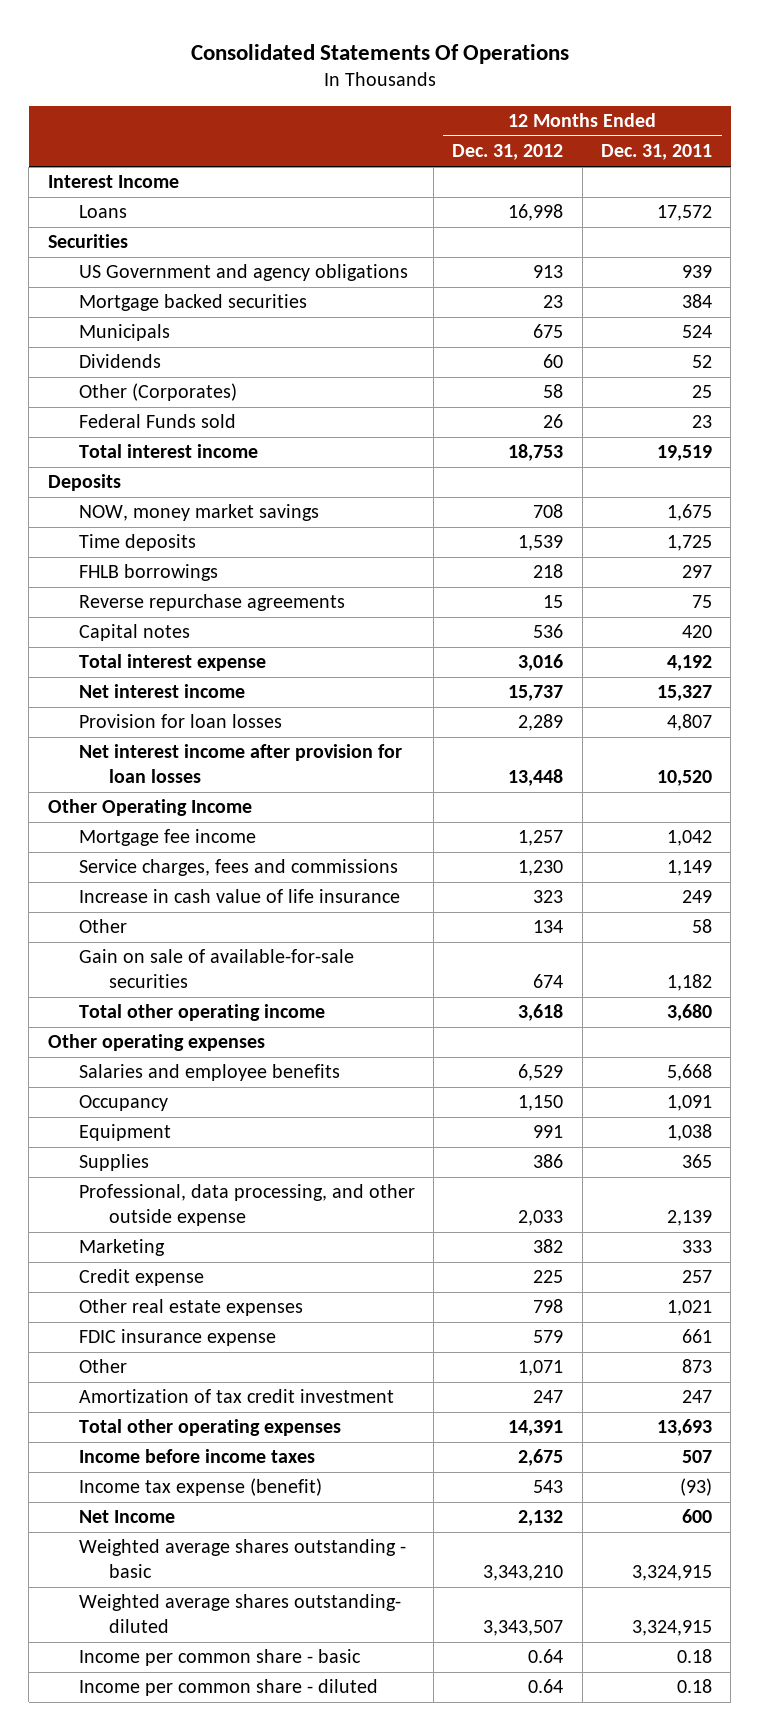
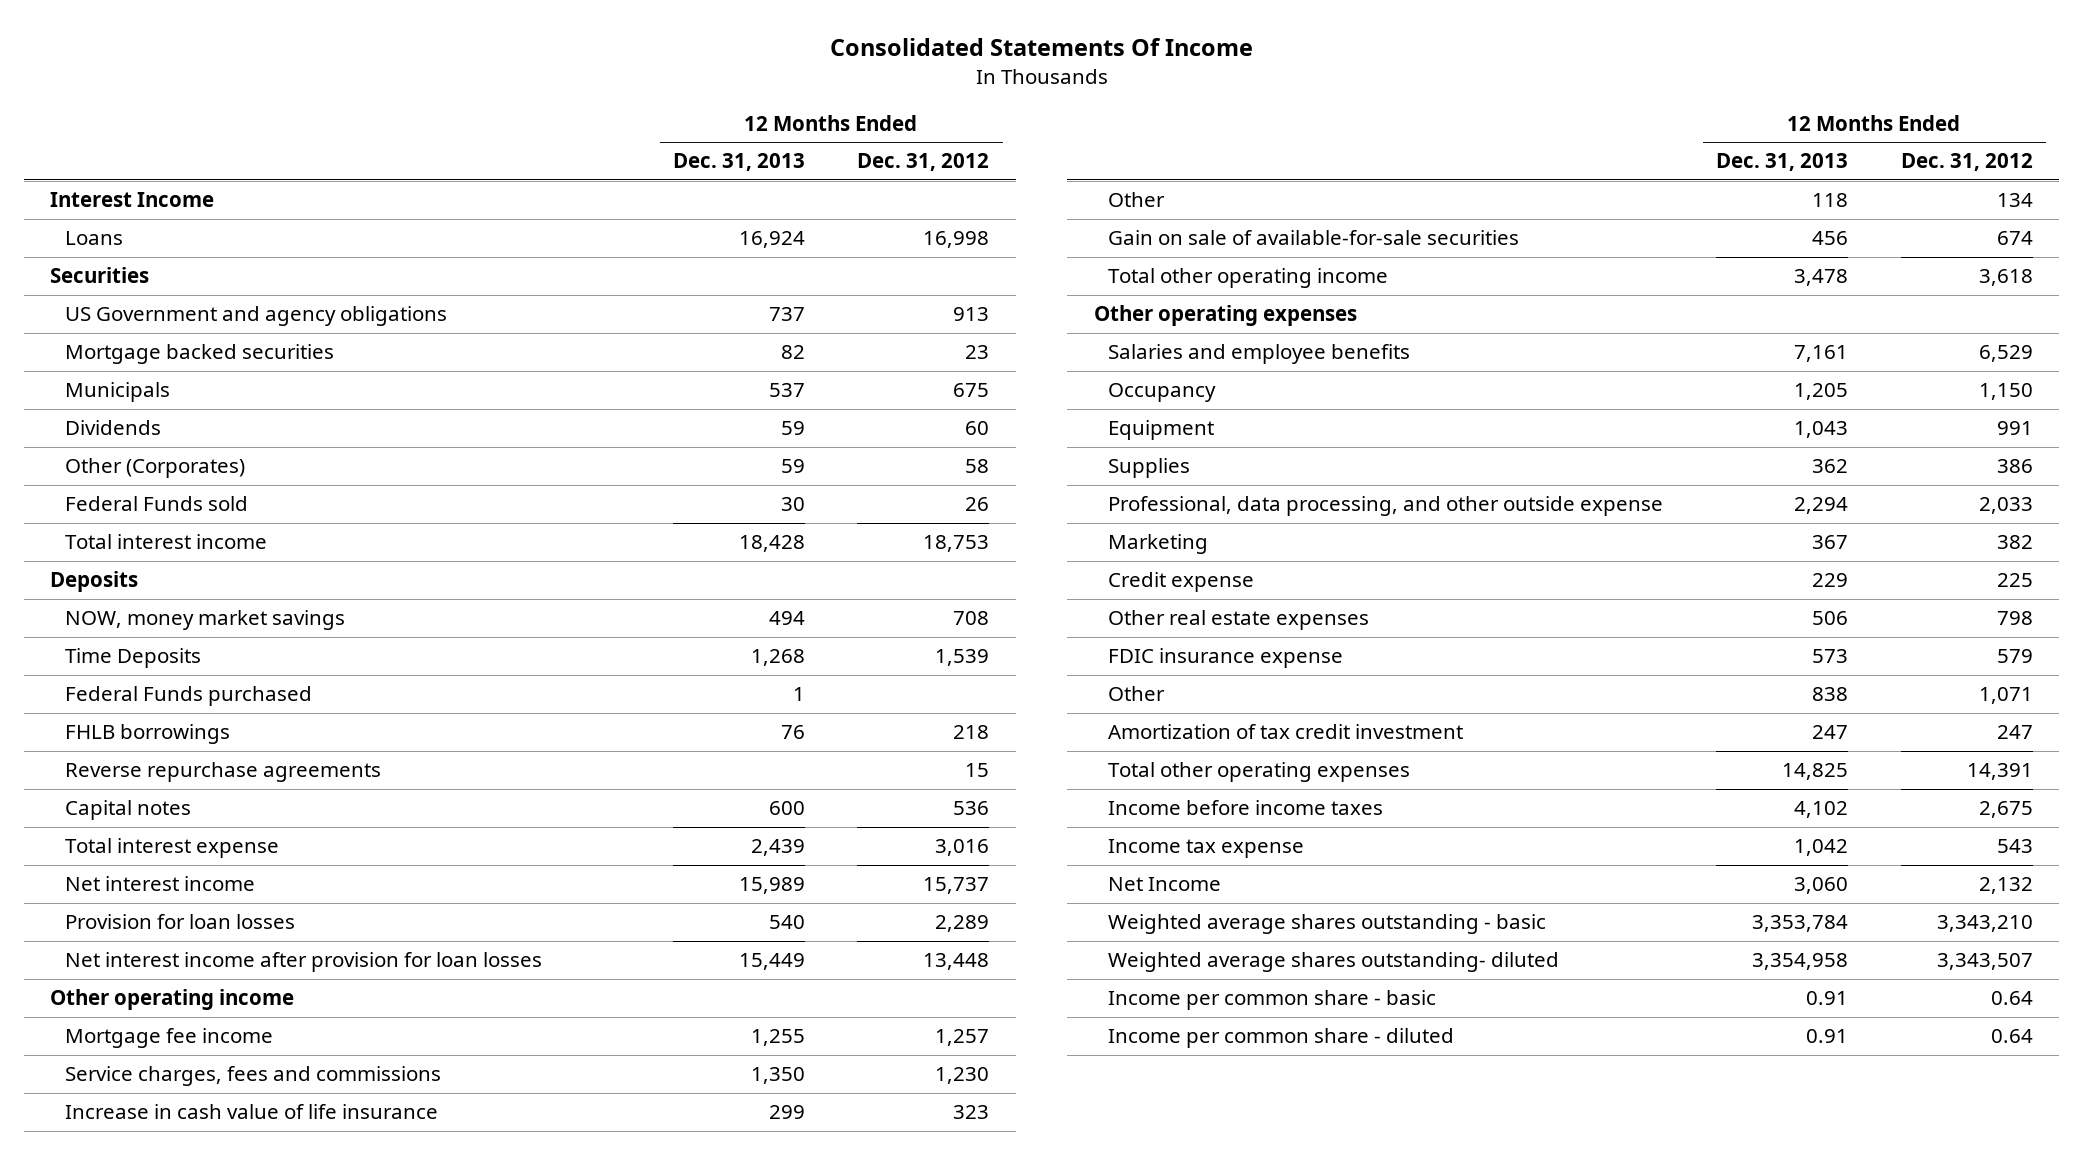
- Consolidated Statements Of Operations
+ Consolidated Statements Of Income
- | 12 Months Ended Dec. 31, 2012 | 12 Months Ended Dec. 31, 2011
+ | 12 Months Ended Dec. 31, 2013 | 12 Months Ended Dec. 31, 2012
- Time deposits | 1,539 | 1,725
+ Time Deposits | 1,268 | 1,539
+ Federal Funds purchased | 1 |
- Other Operating Income
+ Other operating income
- Income tax expense (benefit) | 543 | (93)
+ Income tax expense | 1,042 | 543

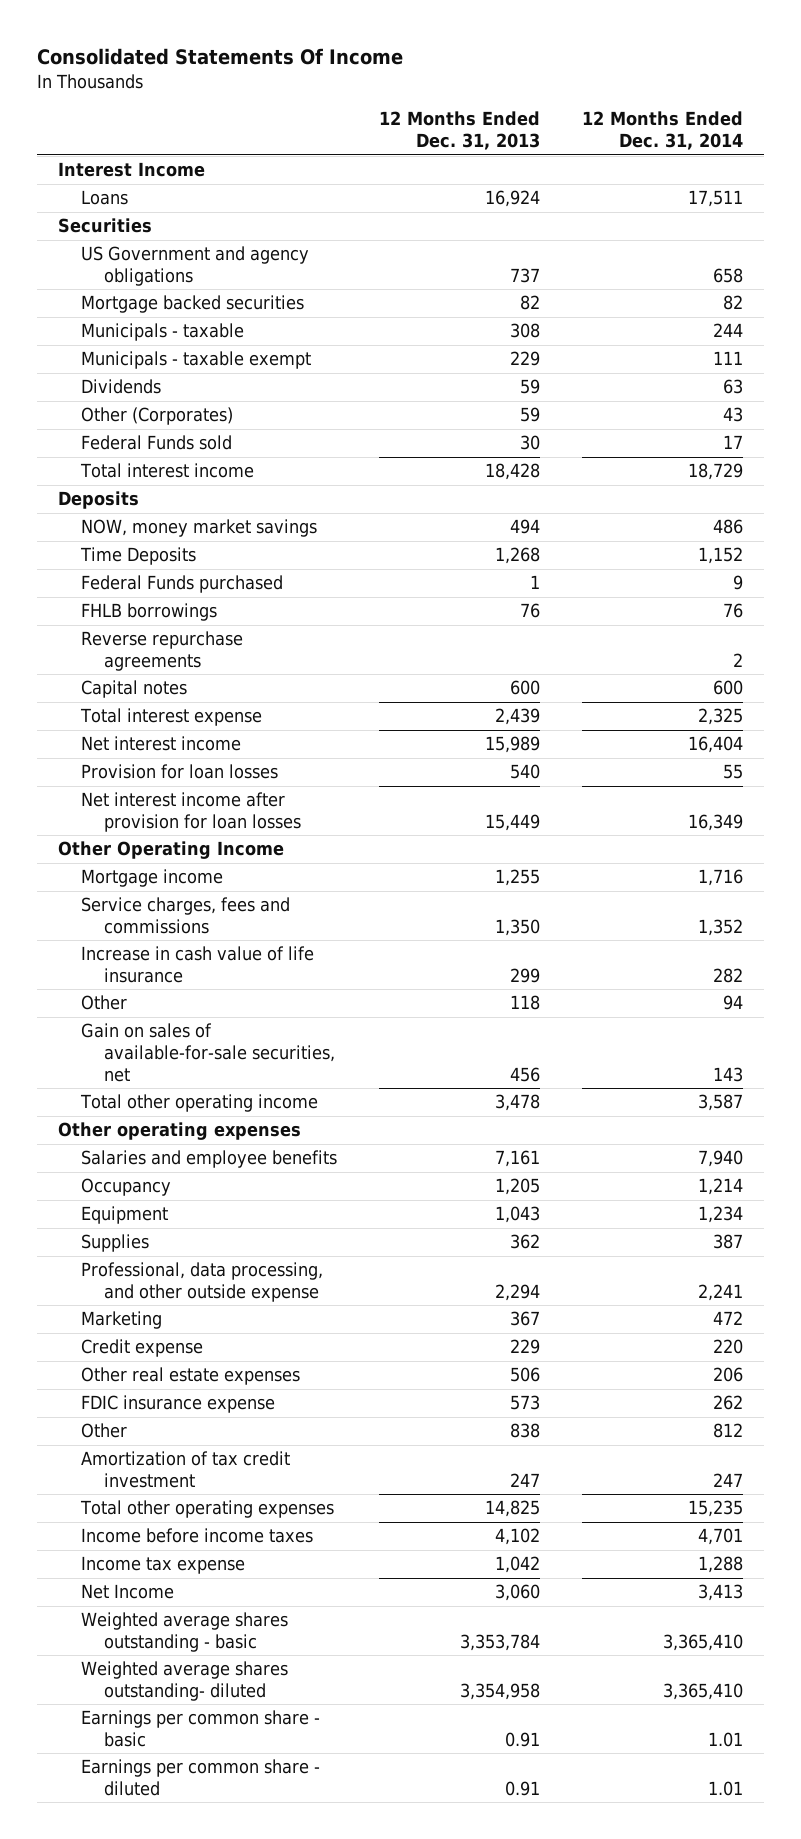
- | 12 Months Ended Dec. 31, 2013 | 12 Months Ended Dec. 31, 2012
+ | 12 Months Ended Dec. 31, 2013 | 12 Months Ended Dec. 31, 2014
- Municipals | 537 | 675
+ Municipals - taxable | 308 | 244
+ Municipals - taxable exempt | 229 | 111
- Other operating income
- Mortgage fee income | 1,255 | 1,257
+ Other Operating Income
+ Mortgage income | 1,255 | 1,716
- Gain on sale of available-for-sale securities | 456 | 674
+ Gain on sales of available-for-sale securities, net | 456 | 143
- Income per common share - basic | 0.91 | 0.64
- Income per common share - diluted | 0.91 | 0.64
+ Earnings per common share - basic | 0.91 | 1.01
+ Earnings per common share - diluted | 0.91 | 1.01

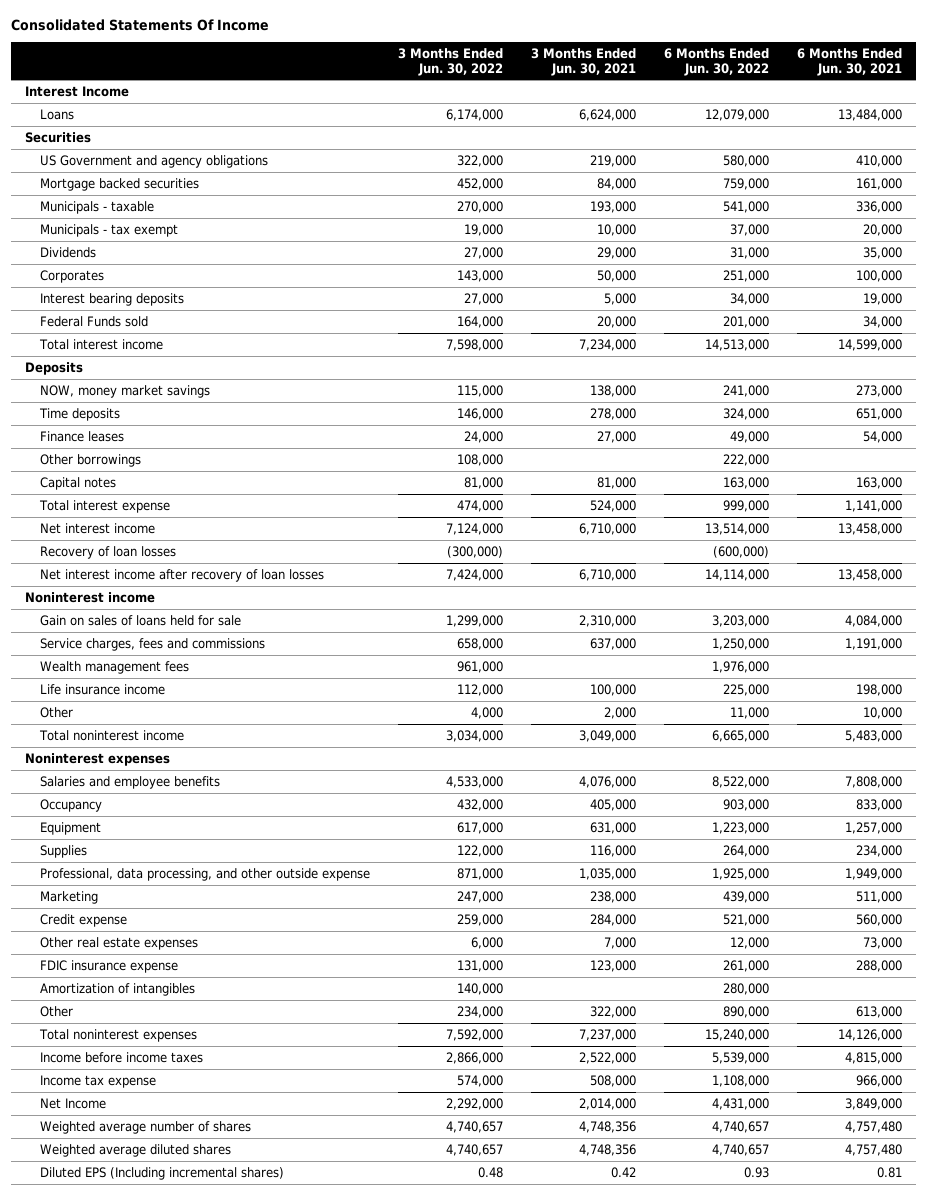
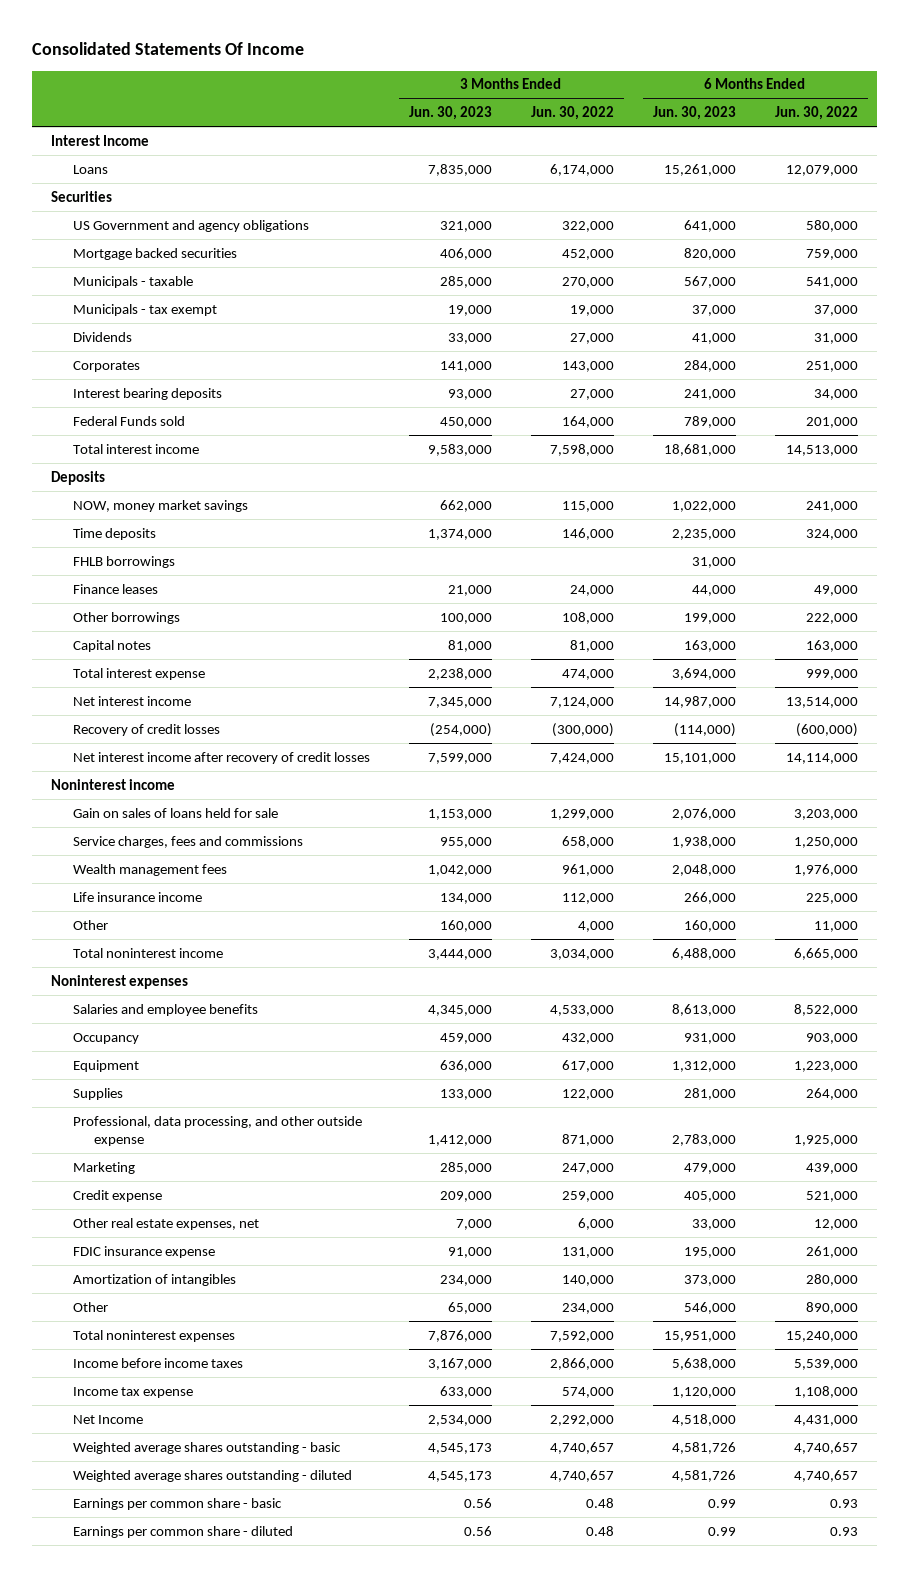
- | 3 Months Ended Jun. 30, 2022 | 3 Months Ended Jun. 30, 2021 | 6 Months Ended Jun. 30, 2022 | 6 Months Ended Jun. 30, 2021
+ | 3 Months Ended Jun. 30, 2023 | 3 Months Ended Jun. 30, 2022 | 6 Months Ended Jun. 30, 2023 | 6 Months Ended Jun. 30, 2022
+ FHLB borrowings | | | 31,000 |
- Recovery of loan losses | (300,000) | | (600,000) |
- Net interest income after recovery of loan losses | 7,424,000 | 6,710,000 | 14,114,000 | 13,458,000
+ Recovery of credit losses | (254,000) | (300,000) | (114,000) | (600,000)
+ Net interest income after recovery of credit losses | 7,599,000 | 7,424,000 | 15,101,000 | 14,114,000
- Other real estate expenses | 6,000 | 7,000 | 12,000 | 73,000
+ Other real estate expenses, net | 7,000 | 6,000 | 33,000 | 12,000
- Weighted average number of shares | 4,740,657 | 4,748,356 | 4,740,657 | 4,757,480
- Weighted average diluted shares | 4,740,657 | 4,748,356 | 4,740,657 | 4,757,480
- Diluted EPS (Including incremental shares) | 0.48 | 0.42 | 0.93 | 0.81
+ Weighted average shares outstanding - basic | 4,545,173 | 4,740,657 | 4,581,726 | 4,740,657
+ Weighted average shares outstanding - diluted | 4,545,173 | 4,740,657 | 4,581,726 | 4,740,657
+ Earnings per common share - basic | 0.56 | 0.48 | 0.99 | 0.93
+ Earnings per common share - diluted | 0.56 | 0.48 | 0.99 | 0.93

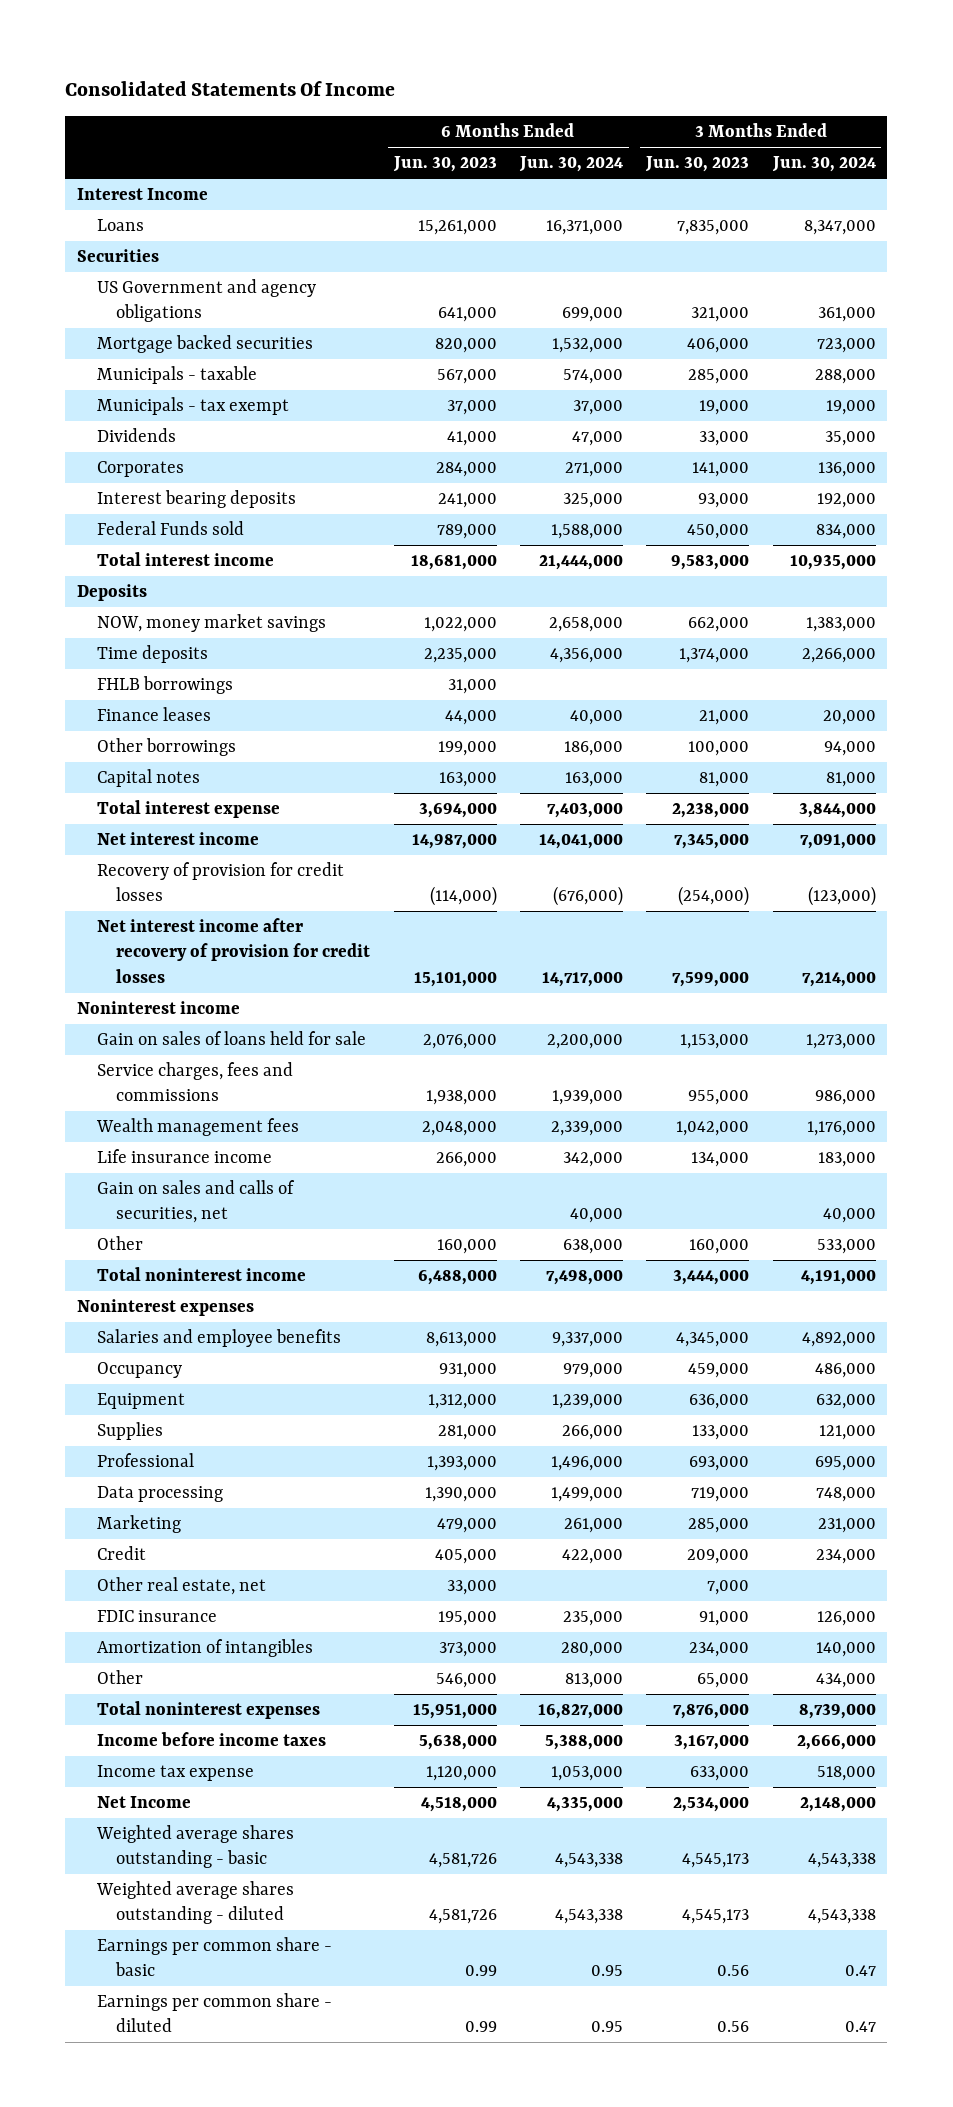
- | 3 Months Ended Jun. 30, 2023 | 3 Months Ended Jun. 30, 2022 | 6 Months Ended Jun. 30, 2023 | 6 Months Ended Jun. 30, 2022
+ | 6 Months Ended Jun. 30, 2023 | 6 Months Ended Jun. 30, 2024 | 3 Months Ended Jun. 30, 2023 | 3 Months Ended Jun. 30, 2024
- Recovery of credit losses | (254,000) | (300,000) | (114,000) | (600,000)
- Net interest income after recovery of credit losses | 7,599,000 | 7,424,000 | 15,101,000 | 14,114,000
+ Recovery of provision for credit losses | (114,000) | (676,000) | (254,000) | (123,000)
+ Net interest income after recovery of provision for credit losses | 15,101,000 | 14,717,000 | 7,599,000 | 7,214,000
+ Gain on sales and calls of securities, net | | 40,000 | | 40,000
- Professional, data processing, and other outside expense | 1,412,000 | 871,000 | 2,783,000 | 1,925,000
+ Professional | 1,393,000 | 1,496,000 | 693,000 | 695,000
+ Data processing | 1,390,000 | 1,499,000 | 719,000 | 748,000
- Credit expense | 209,000 | 259,000 | 405,000 | 521,000
- Other real estate expenses, net | 7,000 | 6,000 | 33,000 | 12,000
- FDIC insurance expense | 91,000 | 131,000 | 195,000 | 261,000
+ Credit | 405,000 | 422,000 | 209,000 | 234,000
+ Other real estate, net | 33,000 | | 7,000 |
+ FDIC insurance | 195,000 | 235,000 | 91,000 | 126,000

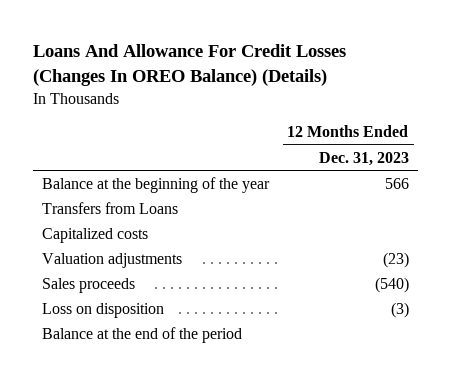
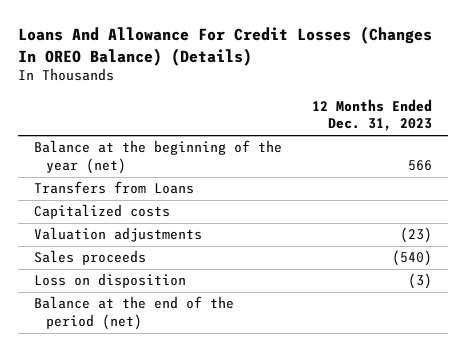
- Balance at the beginning of the year | 566
+ Balance at the beginning of the year (net) | 566
- Balance at the end of the period
+ Balance at the end of the period (net)

